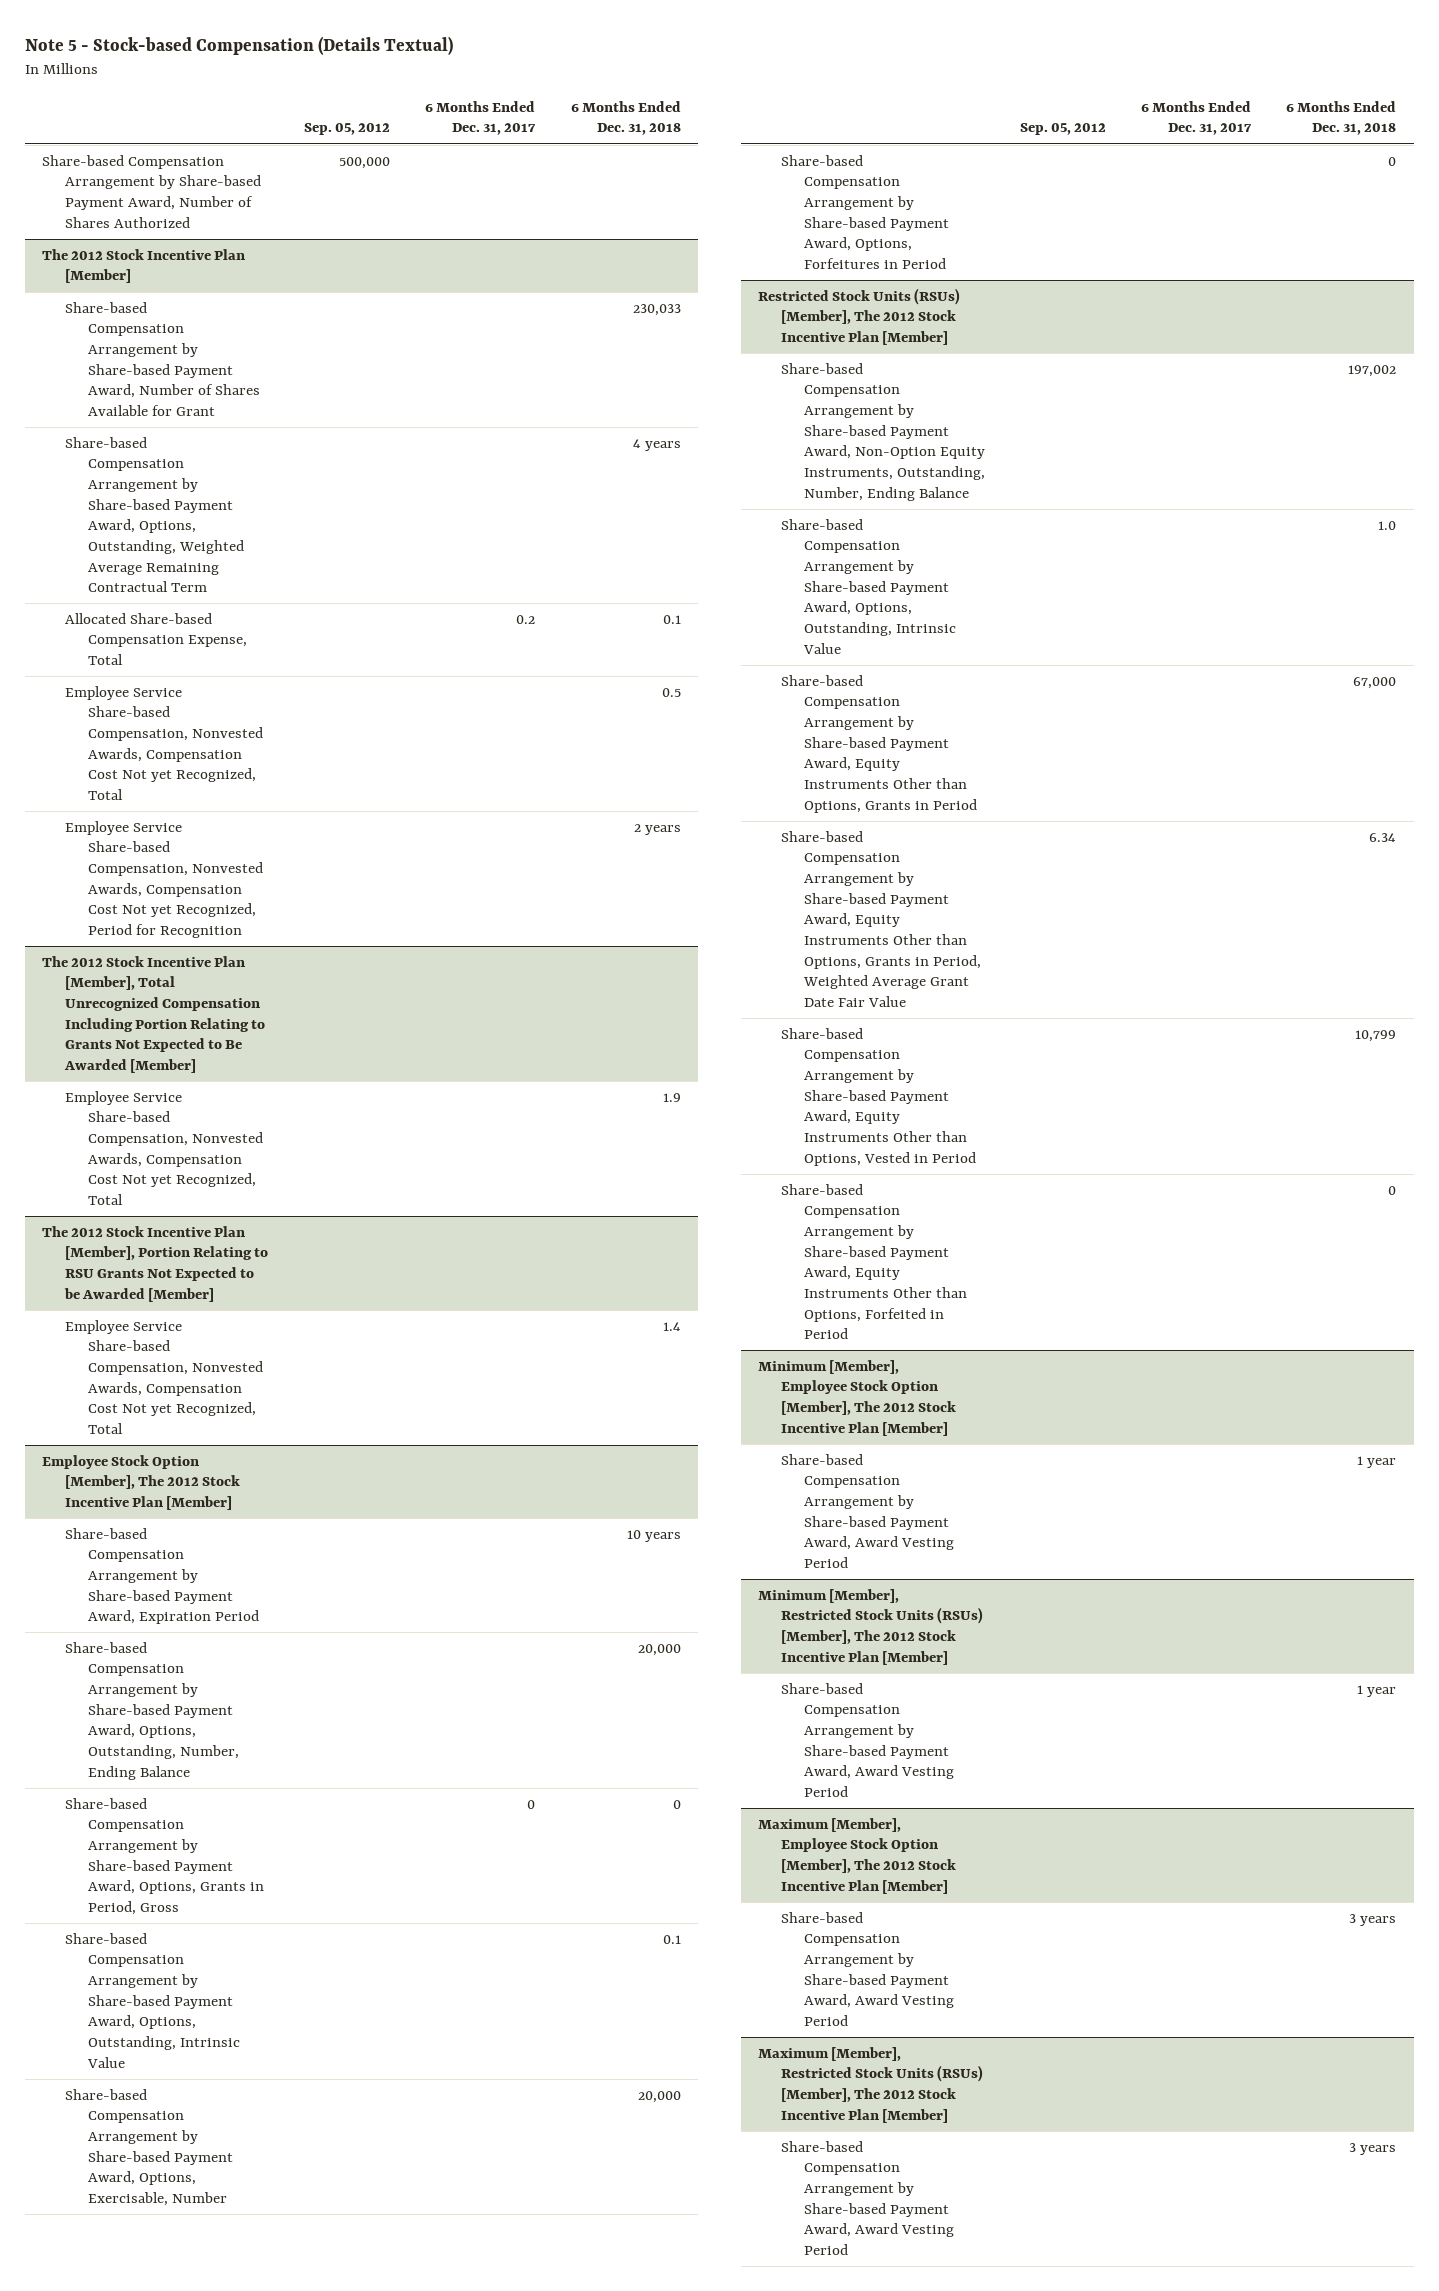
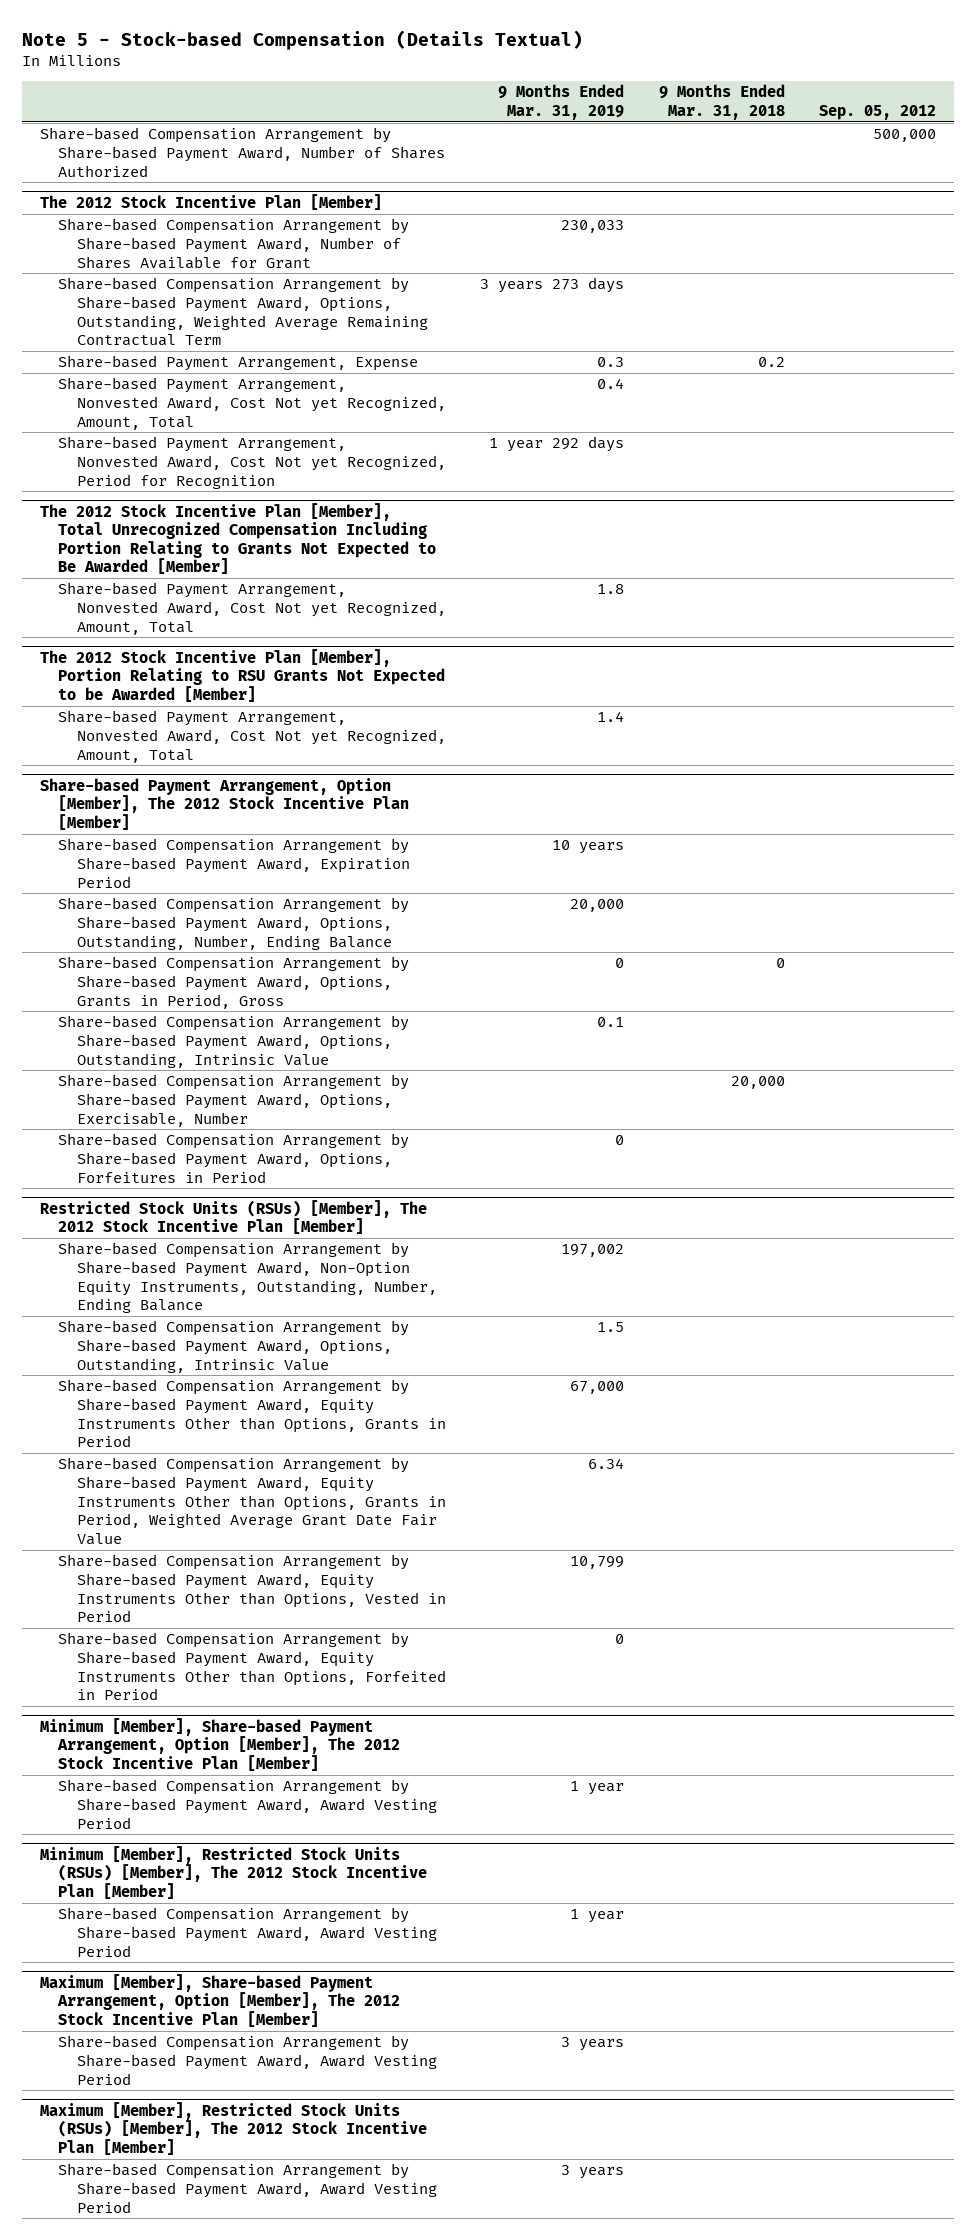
- | Sep. 05, 2012 | 6 Months Ended Dec. 31, 2017 | 6 Months Ended Dec. 31, 2018
+ | 9 Months Ended Mar. 31, 2019 | 9 Months Ended Mar. 31, 2018 | Sep. 05, 2012
@ The 2012 Stock Incentive Plan [Member]
- Allocated Share-based Compensation Expense, Total | | 0.2 | 0.1
- Employee Service Share-based Compensation, Nonvested Awards, Compensation Cost Not yet Recognized, Total | | | 0.5
- Employee Service Share-based Compensation, Nonvested Awards, Compensation Cost Not yet Recognized, Period for Recognition | | | 2 years
+ Share-based Payment Arrangement, Expense | 0.3 | 0.2 |
+ Share-based Payment Arrangement, Nonvested Award, Cost Not yet Recognized, Amount, Total | 0.4 | |
+ Share-based Payment Arrangement, Nonvested Award, Cost Not yet Recognized, Period for Recognition | 1 year 292 days | |
@ The 2012 Stock Incentive Plan [Member], Total Unrecognized Compensation Including Portion Relating to Grants Not Expected to Be Awarded [Member]
- Employee Service Share-based Compensation, Nonvested Awards, Compensation Cost Not yet Recognized, Total | | | 1.9
+ Share-based Payment Arrangement, Nonvested Award, Cost Not yet Recognized, Amount, Total | 1.8 | |
@ The 2012 Stock Incentive Plan [Member], Portion Relating to RSU Grants Not Expected to be Awarded [Member]
- Employee Service Share-based Compensation, Nonvested Awards, Compensation Cost Not yet Recognized, Total | | | 1.4
- Employee Stock Option [Member], The 2012 Stock Incentive Plan [Member]
@ The 2012 Stock Incentive Plan [Member], Portion Relating to RSU Grants Not Expected to be Awarded [Member]
+ Share-based Payment Arrangement, Nonvested Award, Cost Not yet Recognized, Amount, Total | 1.4 | |
+ Share-based Payment Arrangement, Option [Member], The 2012 Stock Incentive Plan [Member]
- Minimum [Member], Employee Stock Option [Member], The 2012 Stock Incentive Plan [Member]
+ Minimum [Member], Share-based Payment Arrangement, Option [Member], The 2012 Stock Incentive Plan [Member]
- Maximum [Member], Employee Stock Option [Member], The 2012 Stock Incentive Plan [Member]
+ Maximum [Member], Share-based Payment Arrangement, Option [Member], The 2012 Stock Incentive Plan [Member]

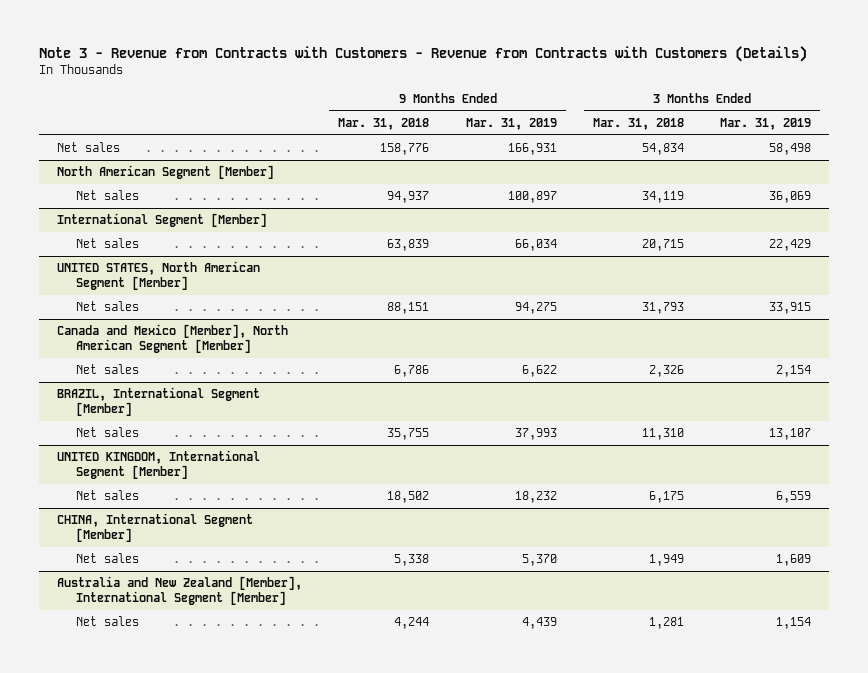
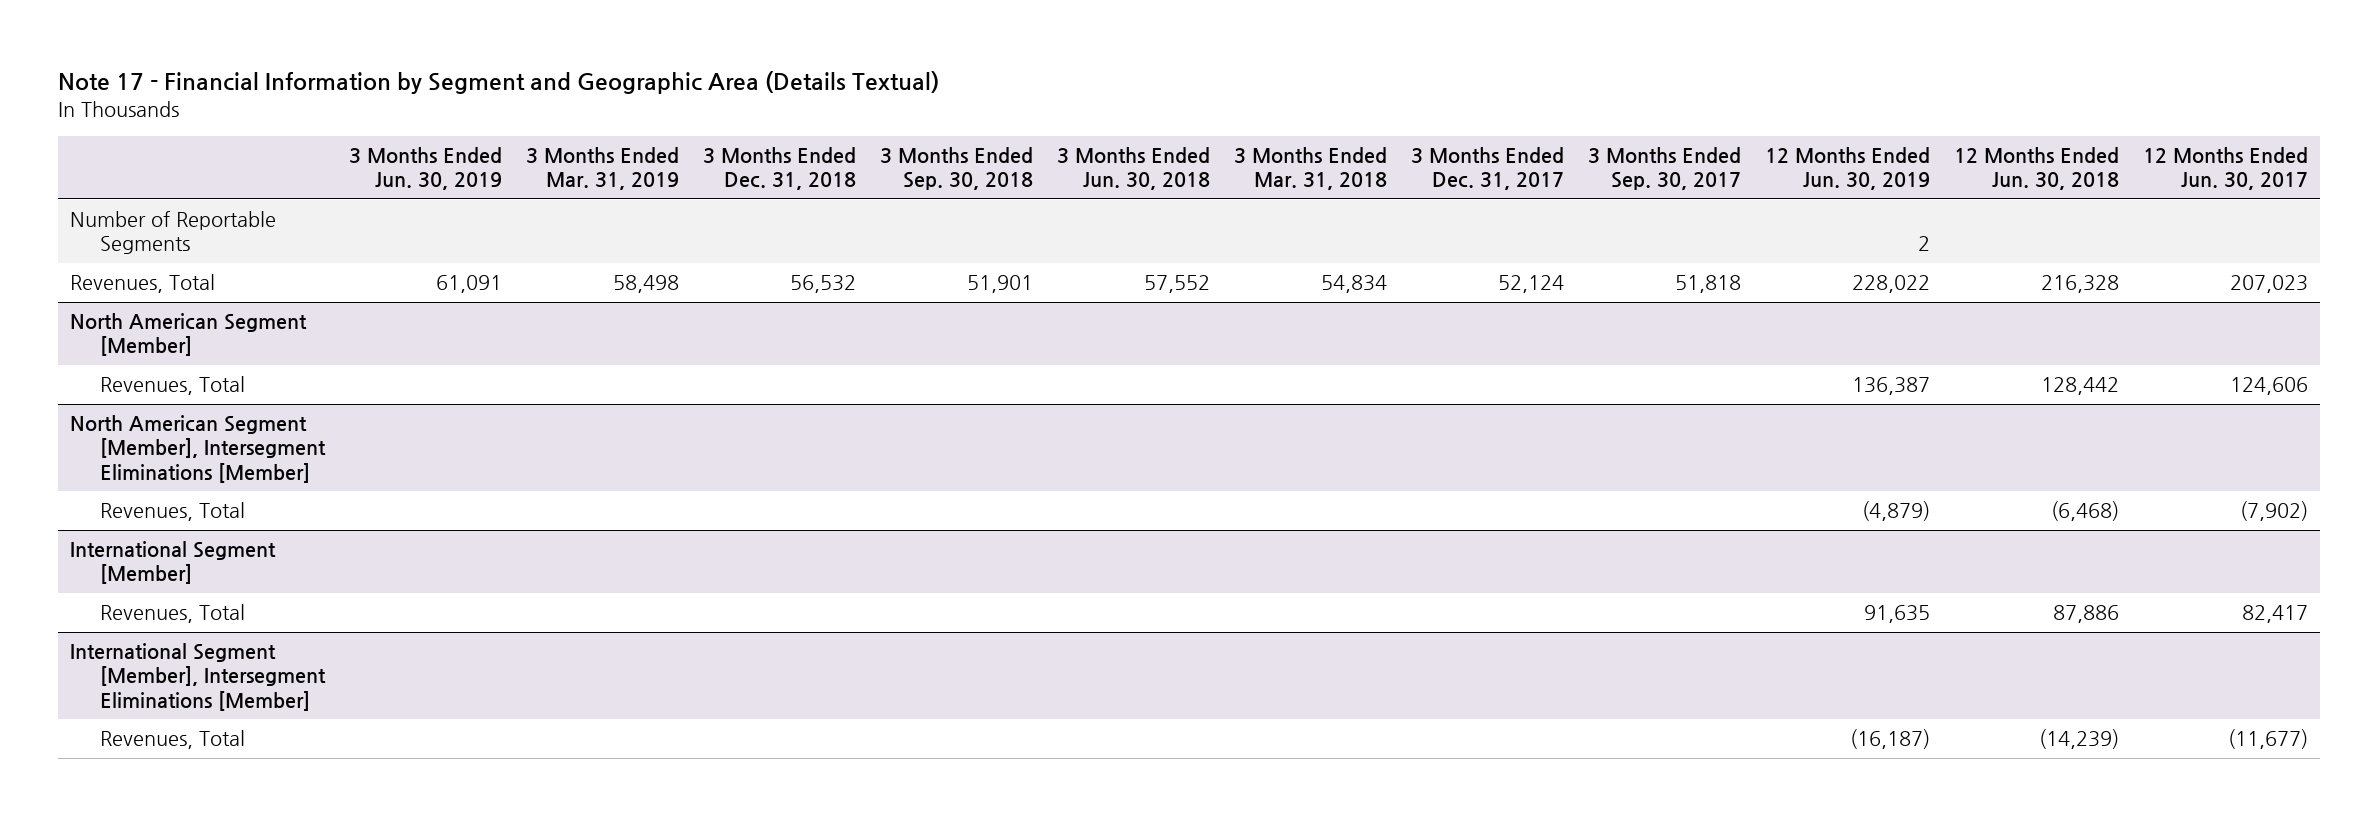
- Note 3 - Revenue from Contracts with Customers - Revenue from Contracts with Customers (Details)
+ Note 17 - Financial Information by Segment and Geographic Area (Details Textual)
- | 9 Months Ended Mar. 31, 2018 | 9 Months Ended Mar. 31, 2019 | 3 Months Ended Mar. 31, 2018 | 3 Months Ended Mar. 31, 2019
+ | 3 Months Ended Jun. 30, 2019 | 3 Months Ended Mar. 31, 2019 | 3 Months Ended Dec. 31, 2018 | 3 Months Ended Sep. 30, 2018 | 3 Months Ended Jun. 30, 2018 | 3 Months Ended Mar. 31, 2018 | 3 Months Ended Dec. 31, 2017 | 3 Months Ended Sep. 30, 2017 | 12 Months Ended Jun. 30, 2019 | 12 Months Ended Jun. 30, 2018 | 12 Months Ended Jun. 30, 2017
- Net sales | 158,776 | 166,931 | 54,834 | 58,498
+ Number of Reportable Segments | | | | | | | | | 2 | |
+ Revenues, Total | 61,091 | 58,498 | 56,532 | 51,901 | 57,552 | 54,834 | 52,124 | 51,818 | 228,022 | 216,328 | 207,023
@ North American Segment [Member]
- Net sales | 94,937 | 100,897 | 34,119 | 36,069
+ Revenues, Total | | | | | | | | | 136,387 | 128,442 | 124,606
+ North American Segment [Member], Intersegment Eliminations [Member]
+ Revenues, Total | | | | | | | | | (4,879) | (6,468) | (7,902)
@ International Segment [Member]
- Net sales | 63,839 | 66,034 | 20,715 | 22,429
- UNITED STATES, North American Segment [Member]
- Net sales | 88,151 | 94,275 | 31,793 | 33,915
- Canada and Mexico [Member], North American Segment [Member]
- Net sales | 6,786 | 6,622 | 2,326 | 2,154
- BRAZIL, International Segment [Member]
- Net sales | 35,755 | 37,993 | 11,310 | 13,107
- UNITED KINGDOM, International Segment [Member]
- Net sales | 18,502 | 18,232 | 6,175 | 6,559
- CHINA, International Segment [Member]
- Net sales | 5,338 | 5,370 | 1,949 | 1,609
- Australia and New Zealand [Member], International Segment [Member]
- Net sales | 4,244 | 4,439 | 1,281 | 1,154
@ International Segment [Member]
+ Revenues, Total | | | | | | | | | 91,635 | 87,886 | 82,417
+ International Segment [Member], Intersegment Eliminations [Member]
+ Revenues, Total | | | | | | | | | (16,187) | (14,239) | (11,677)

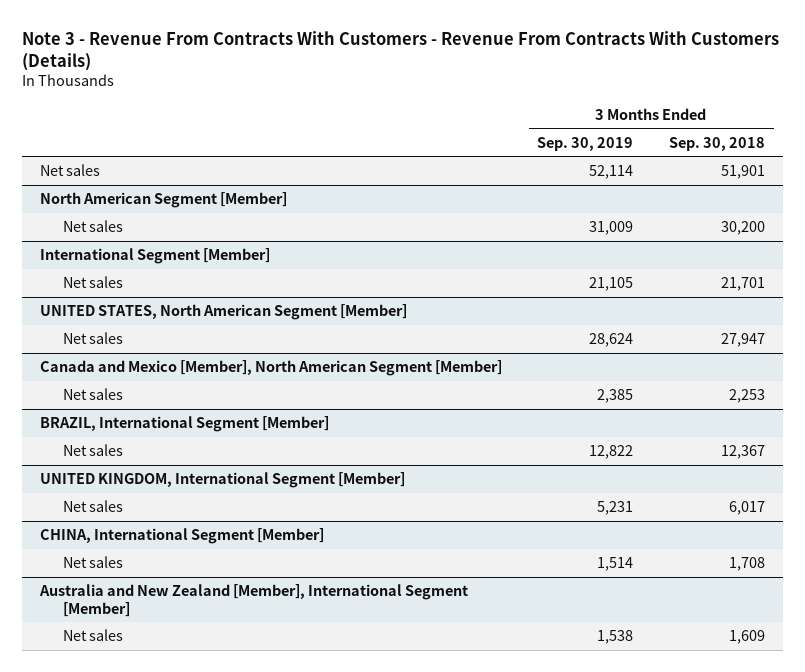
- Note 17 - Financial Information by Segment and Geographic Area (Details Textual)
+ Note 3 - Revenue From Contracts With Customers - Revenue From Contracts With Customers (Details)
- | 3 Months Ended Jun. 30, 2019 | 3 Months Ended Mar. 31, 2019 | 3 Months Ended Dec. 31, 2018 | 3 Months Ended Sep. 30, 2018 | 3 Months Ended Jun. 30, 2018 | 3 Months Ended Mar. 31, 2018 | 3 Months Ended Dec. 31, 2017 | 3 Months Ended Sep. 30, 2017 | 12 Months Ended Jun. 30, 2019 | 12 Months Ended Jun. 30, 2018 | 12 Months Ended Jun. 30, 2017
+ | 3 Months Ended Sep. 30, 2019 | 3 Months Ended Sep. 30, 2018
- Number of Reportable Segments | | | | | | | | | 2 | |
- Revenues, Total | 61,091 | 58,498 | 56,532 | 51,901 | 57,552 | 54,834 | 52,124 | 51,818 | 228,022 | 216,328 | 207,023
+ Net sales | 52,114 | 51,901
@ North American Segment [Member]
- Revenues, Total | | | | | | | | | 136,387 | 128,442 | 124,606
- North American Segment [Member], Intersegment Eliminations [Member]
- Revenues, Total | | | | | | | | | (4,879) | (6,468) | (7,902)
@ North American Segment [Member]
+ Net sales | 31,009 | 30,200
@ International Segment [Member]
- Revenues, Total | | | | | | | | | 91,635 | 87,886 | 82,417
- International Segment [Member], Intersegment Eliminations [Member]
- Revenues, Total | | | | | | | | | (16,187) | (14,239) | (11,677)
@ International Segment [Member]
+ Net sales | 21,105 | 21,701
+ UNITED STATES, North American Segment [Member]
+ Net sales | 28,624 | 27,947
+ Canada and Mexico [Member], North American Segment [Member]
+ Net sales | 2,385 | 2,253
+ BRAZIL, International Segment [Member]
+ Net sales | 12,822 | 12,367
+ UNITED KINGDOM, International Segment [Member]
+ Net sales | 5,231 | 6,017
+ CHINA, International Segment [Member]
+ Net sales | 1,514 | 1,708
+ Australia and New Zealand [Member], International Segment [Member]
+ Net sales | 1,538 | 1,609

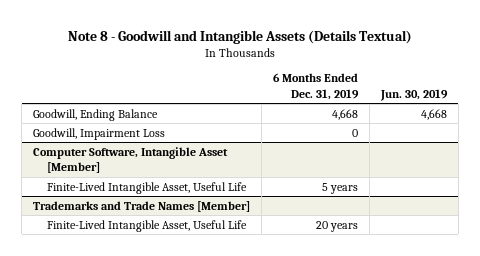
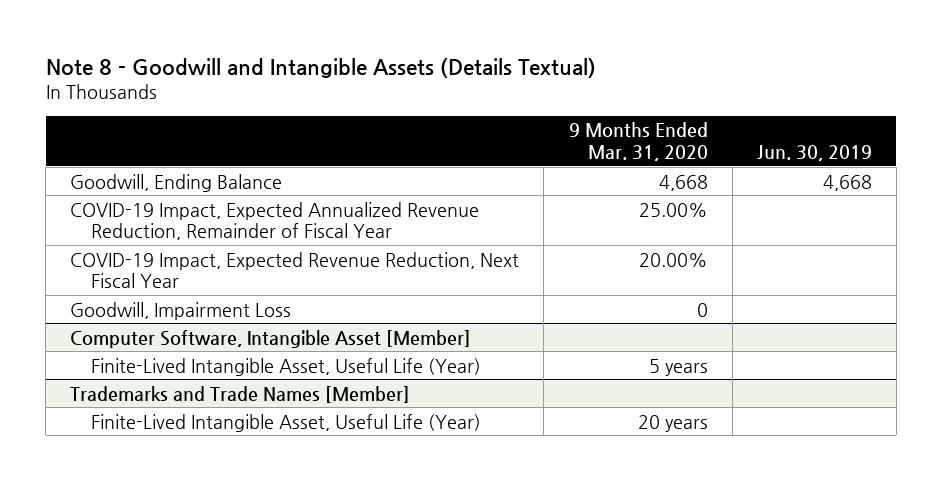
- | 6 Months Ended Dec. 31, 2019 | Jun. 30, 2019
+ | 9 Months Ended Mar. 31, 2020 | Jun. 30, 2019
+ COVID-19 Impact, Expected Annualized Revenue Reduction, Remainder of Fiscal Year | 25.00% |
+ COVID-19 Impact, Expected Revenue Reduction, Next Fiscal Year | 20.00% |
@ Computer Software, Intangible Asset [Member]
- Finite-Lived Intangible Asset, Useful Life | 5 years |
+ Finite-Lived Intangible Asset, Useful Life (Year) | 5 years |
@ Trademarks and Trade Names [Member]
- Finite-Lived Intangible Asset, Useful Life | 20 years |
+ Finite-Lived Intangible Asset, Useful Life (Year) | 20 years |

